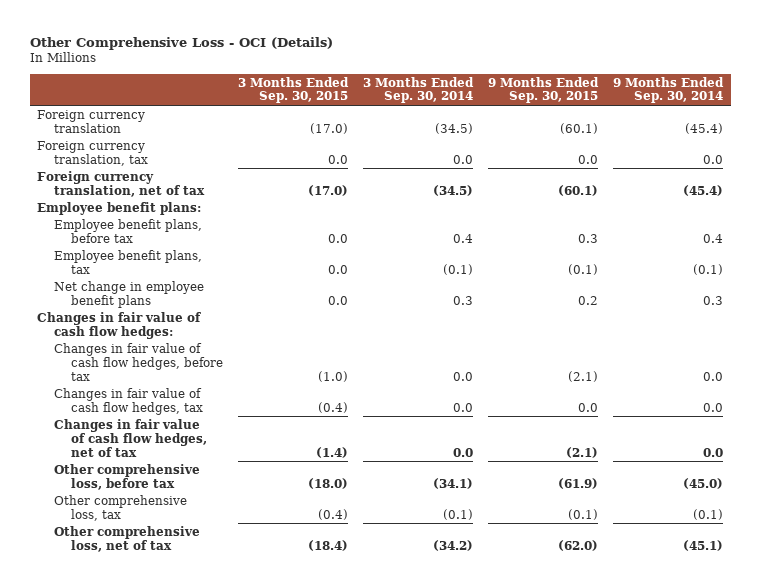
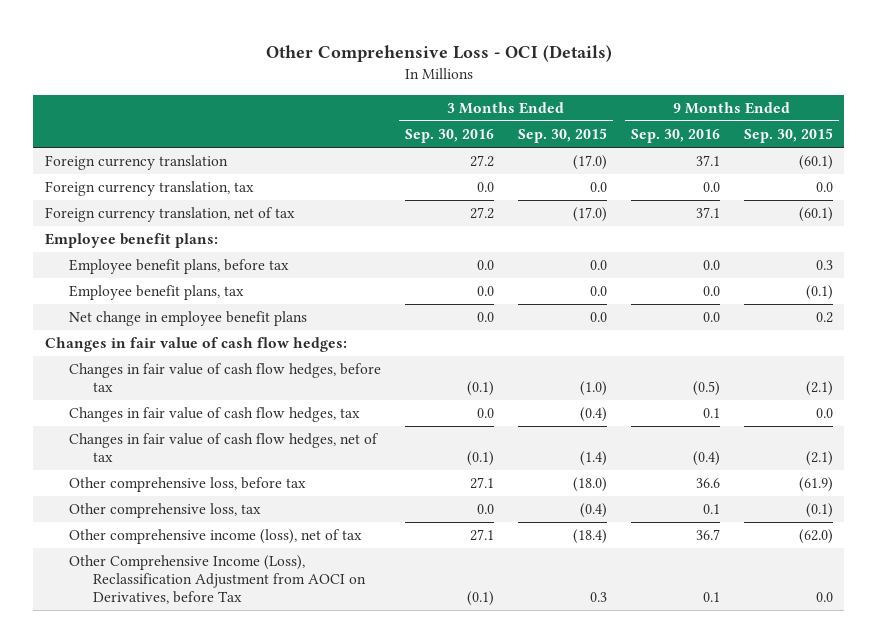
- | 3 Months Ended Sep. 30, 2015 | 3 Months Ended Sep. 30, 2014 | 9 Months Ended Sep. 30, 2015 | 9 Months Ended Sep. 30, 2014
+ | 3 Months Ended Sep. 30, 2016 | 3 Months Ended Sep. 30, 2015 | 9 Months Ended Sep. 30, 2016 | 9 Months Ended Sep. 30, 2015
- Other comprehensive loss, net of tax | (18.4) | (34.2) | (62.0) | (45.1)
+ Other comprehensive income (loss), net of tax | 27.1 | (18.4) | 36.7 | (62.0)
+ Other Comprehensive Income (Loss), Reclassification Adjustment from AOCI on Derivatives, before Tax | (0.1) | 0.3 | 0.1 | 0.0

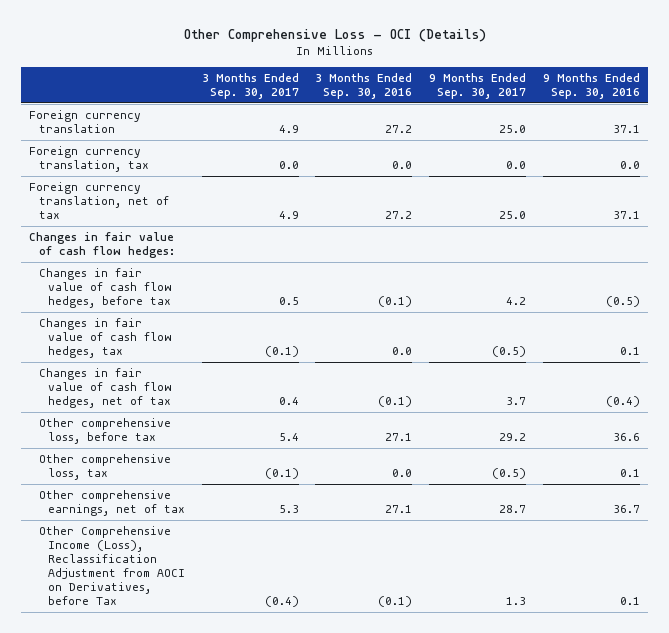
- | 3 Months Ended Sep. 30, 2016 | 3 Months Ended Sep. 30, 2015 | 9 Months Ended Sep. 30, 2016 | 9 Months Ended Sep. 30, 2015
+ | 3 Months Ended Sep. 30, 2017 | 3 Months Ended Sep. 30, 2016 | 9 Months Ended Sep. 30, 2017 | 9 Months Ended Sep. 30, 2016
- Employee benefit plans:
- Employee benefit plans, before tax | 0.0 | 0.0 | 0.0 | 0.3
- Employee benefit plans, tax | 0.0 | 0.0 | 0.0 | (0.1)
- Net change in employee benefit plans | 0.0 | 0.0 | 0.0 | 0.2
- Other comprehensive income (loss), net of tax | 27.1 | (18.4) | 36.7 | (62.0)
+ Other comprehensive earnings, net of tax | 5.3 | 27.1 | 28.7 | 36.7

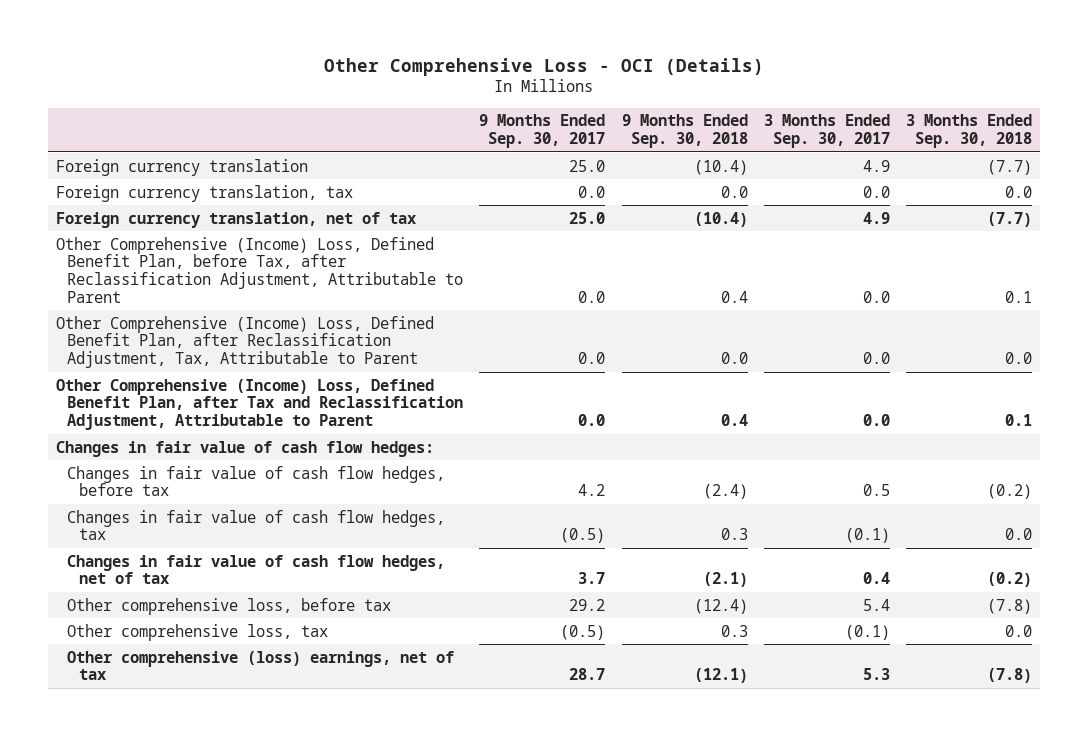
- | 3 Months Ended Sep. 30, 2017 | 3 Months Ended Sep. 30, 2016 | 9 Months Ended Sep. 30, 2017 | 9 Months Ended Sep. 30, 2016
+ | 9 Months Ended Sep. 30, 2017 | 9 Months Ended Sep. 30, 2018 | 3 Months Ended Sep. 30, 2017 | 3 Months Ended Sep. 30, 2018
+ Other Comprehensive (Income) Loss, Defined Benefit Plan, before Tax, after Reclassification Adjustment, Attributable to Parent | 0.0 | 0.4 | 0.0 | 0.1
+ Other Comprehensive (Income) Loss, Defined Benefit Plan, after Reclassification Adjustment, Tax, Attributable to Parent | 0.0 | 0.0 | 0.0 | 0.0
+ Other Comprehensive (Income) Loss, Defined Benefit Plan, after Tax and Reclassification Adjustment, Attributable to Parent | 0.0 | 0.4 | 0.0 | 0.1
- Other comprehensive earnings, net of tax | 5.3 | 27.1 | 28.7 | 36.7
- Other Comprehensive Income (Loss), Reclassification Adjustment from AOCI on Derivatives, before Tax | (0.4) | (0.1) | 1.3 | 0.1
+ Other comprehensive (loss) earnings, net of tax | 28.7 | (12.1) | 5.3 | (7.8)

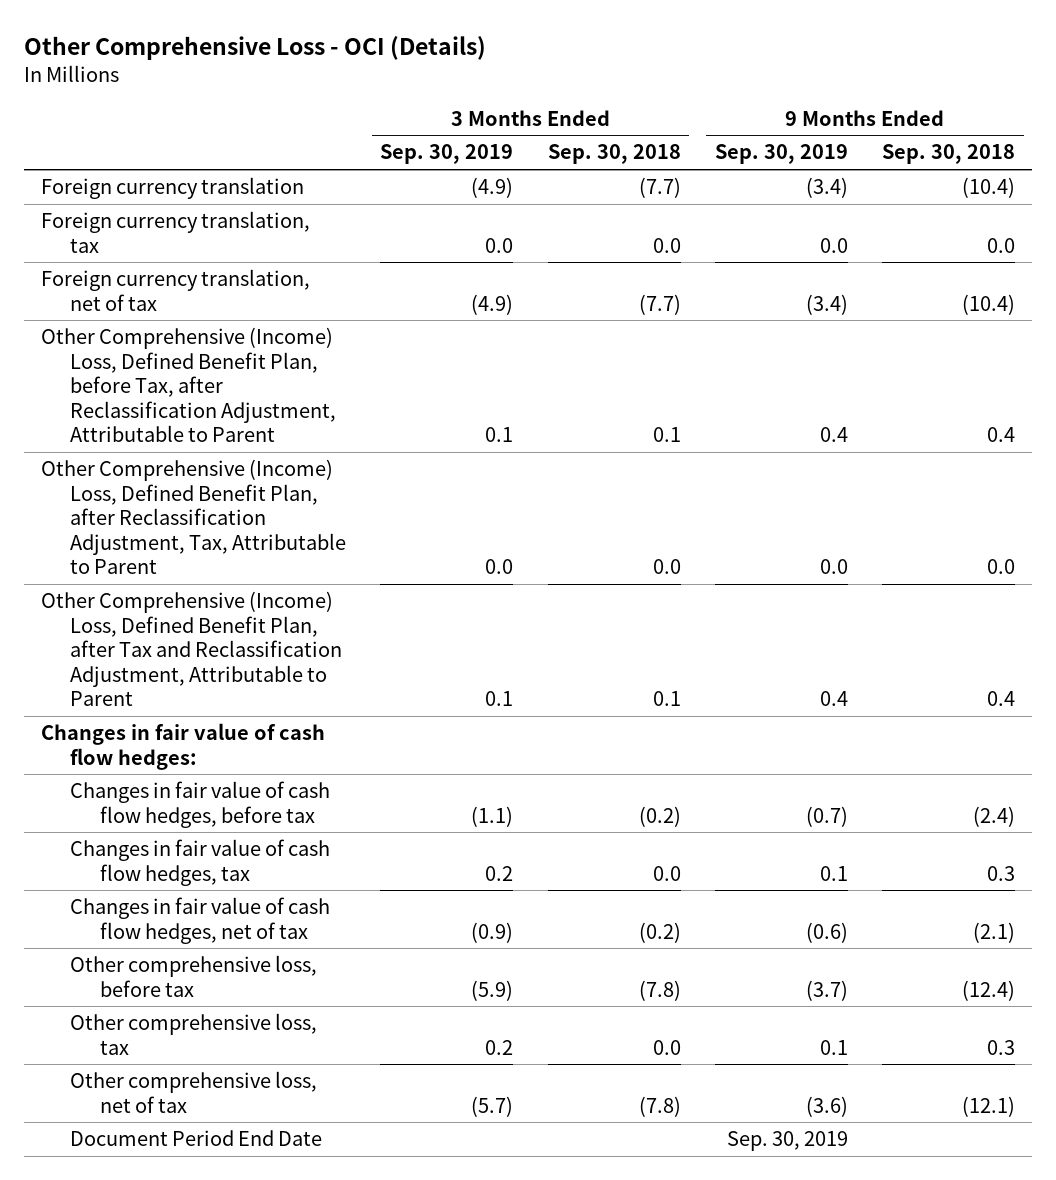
- | 9 Months Ended Sep. 30, 2017 | 9 Months Ended Sep. 30, 2018 | 3 Months Ended Sep. 30, 2017 | 3 Months Ended Sep. 30, 2018
+ | 3 Months Ended Sep. 30, 2019 | 3 Months Ended Sep. 30, 2018 | 9 Months Ended Sep. 30, 2019 | 9 Months Ended Sep. 30, 2018
- Other comprehensive (loss) earnings, net of tax | 28.7 | (12.1) | 5.3 | (7.8)
+ Other comprehensive loss, net of tax | (5.7) | (7.8) | (3.6) | (12.1)
+ Document Period End Date | | | Sep. 30, 2019 |

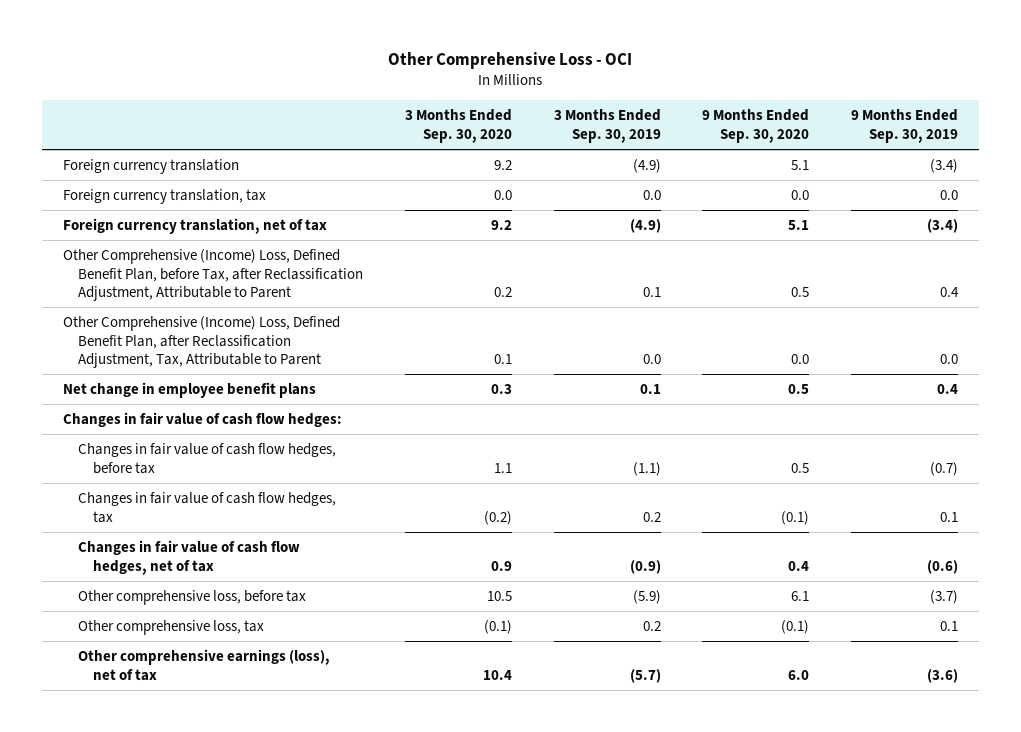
- Other Comprehensive Loss - OCI (Details)
+ Other Comprehensive Loss - OCI
- | 3 Months Ended Sep. 30, 2019 | 3 Months Ended Sep. 30, 2018 | 9 Months Ended Sep. 30, 2019 | 9 Months Ended Sep. 30, 2018
+ | 3 Months Ended Sep. 30, 2020 | 3 Months Ended Sep. 30, 2019 | 9 Months Ended Sep. 30, 2020 | 9 Months Ended Sep. 30, 2019
- Other Comprehensive (Income) Loss, Defined Benefit Plan, after Tax and Reclassification Adjustment, Attributable to Parent | 0.1 | 0.1 | 0.4 | 0.4
+ Net change in employee benefit plans | 0.3 | 0.1 | 0.5 | 0.4
- Other comprehensive loss, net of tax | (5.7) | (7.8) | (3.6) | (12.1)
- Document Period End Date | | | Sep. 30, 2019 |
+ Other comprehensive earnings (loss), net of tax | 10.4 | (5.7) | 6.0 | (3.6)

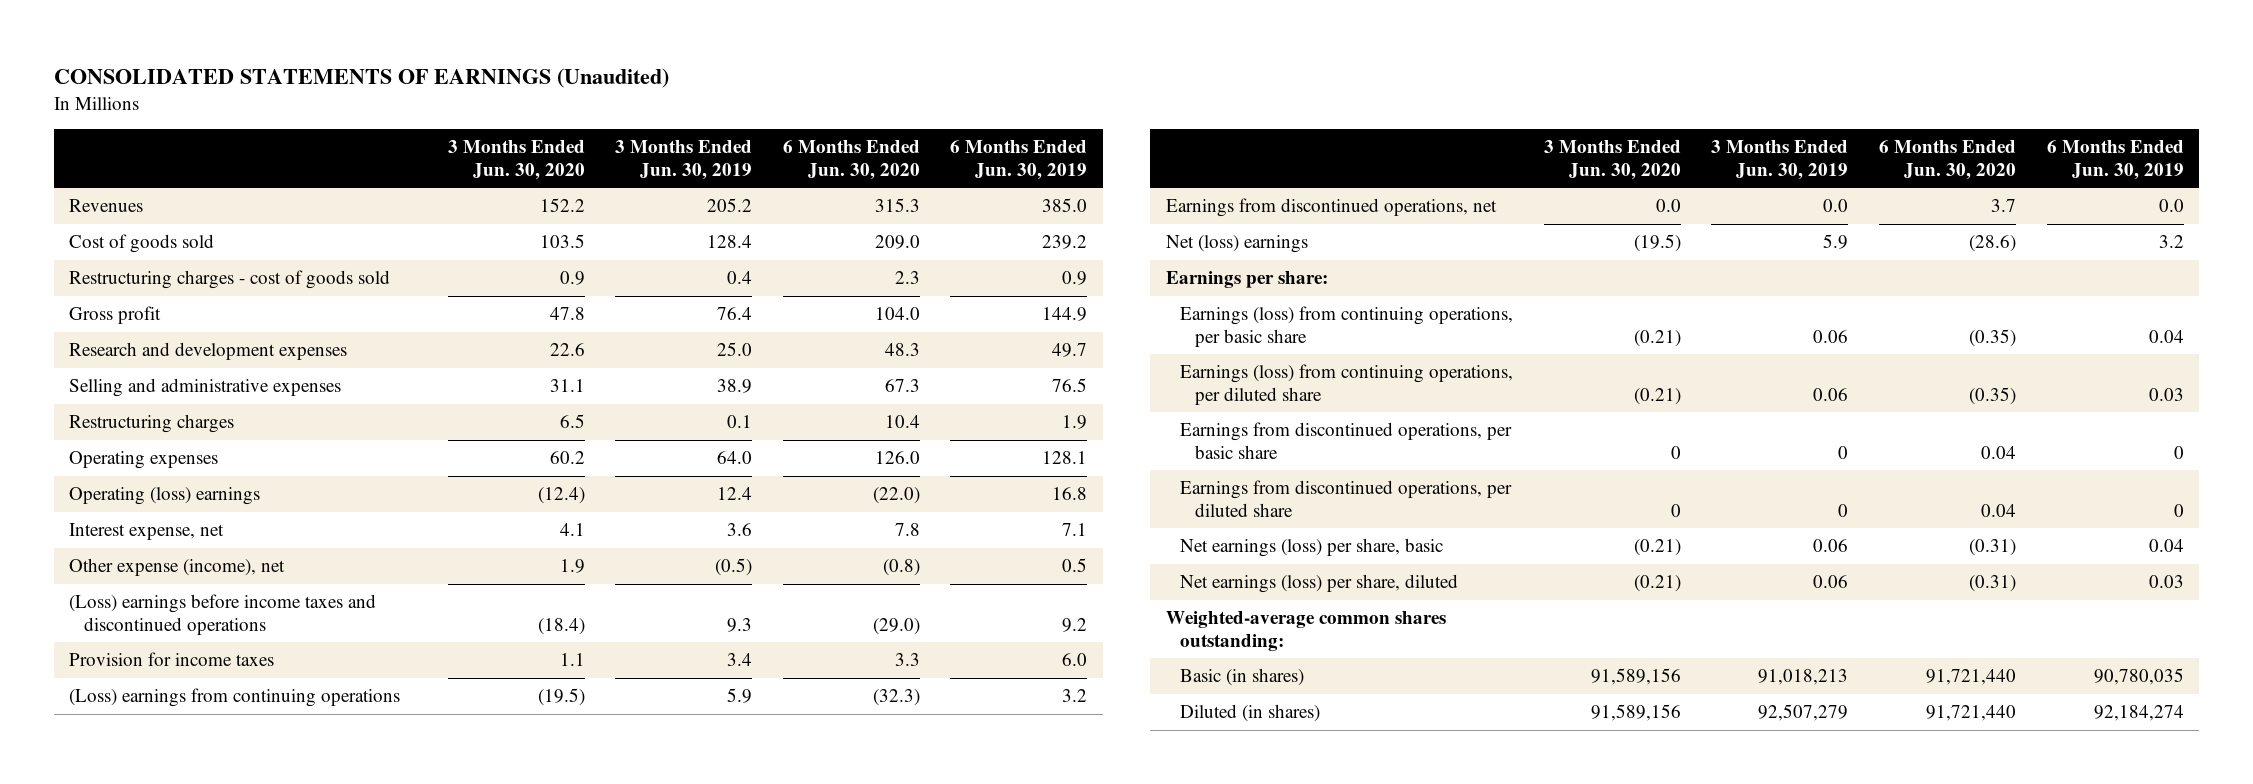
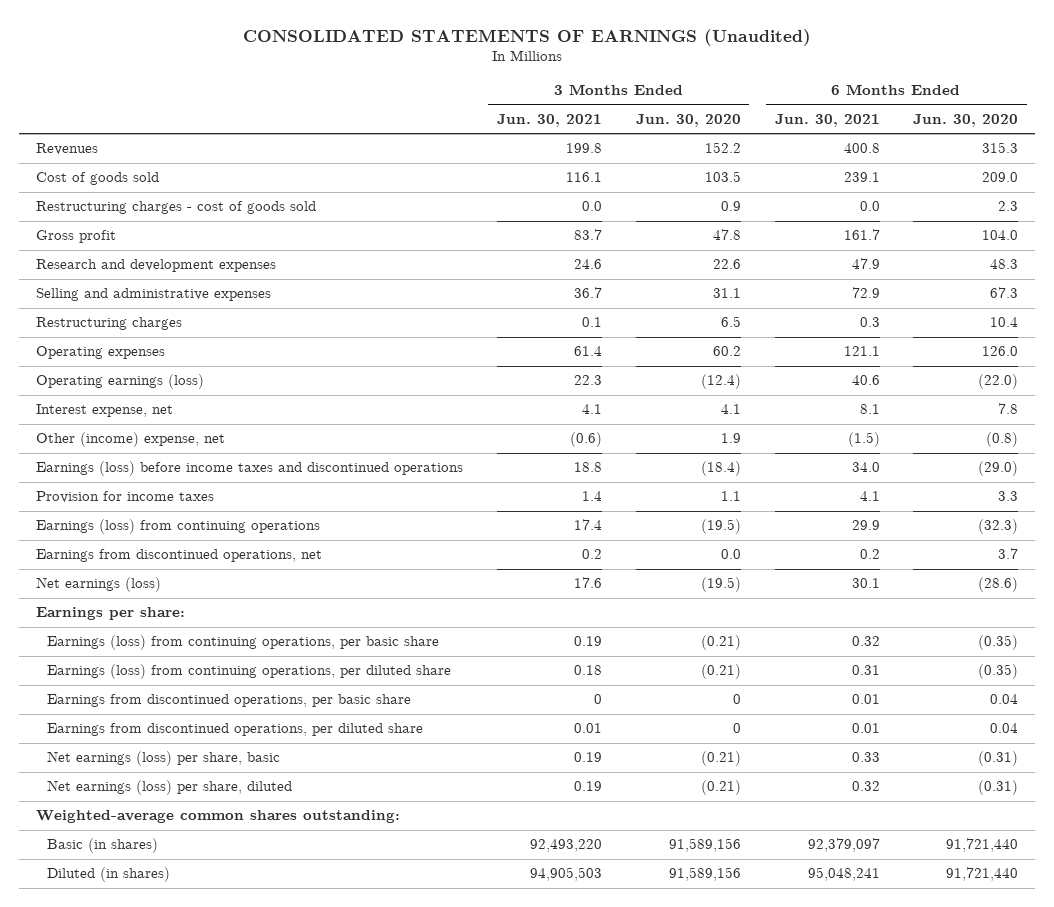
- | 3 Months Ended Jun. 30, 2020 | 3 Months Ended Jun. 30, 2019 | 6 Months Ended Jun. 30, 2020 | 6 Months Ended Jun. 30, 2019
+ | 3 Months Ended Jun. 30, 2021 | 3 Months Ended Jun. 30, 2020 | 6 Months Ended Jun. 30, 2021 | 6 Months Ended Jun. 30, 2020
- Operating (loss) earnings | (12.4) | 12.4 | (22.0) | 16.8
+ Operating earnings (loss) | 22.3 | (12.4) | 40.6 | (22.0)
- Other expense (income), net | 1.9 | (0.5) | (0.8) | 0.5
- (Loss) earnings before income taxes and discontinued operations | (18.4) | 9.3 | (29.0) | 9.2
+ Other (income) expense, net | (0.6) | 1.9 | (1.5) | (0.8)
+ Earnings (loss) before income taxes and discontinued operations | 18.8 | (18.4) | 34.0 | (29.0)
- (Loss) earnings from continuing operations | (19.5) | 5.9 | (32.3) | 3.2
+ Earnings (loss) from continuing operations | 17.4 | (19.5) | 29.9 | (32.3)
- Net (loss) earnings | (19.5) | 5.9 | (28.6) | 3.2
+ Net earnings (loss) | 17.6 | (19.5) | 30.1 | (28.6)

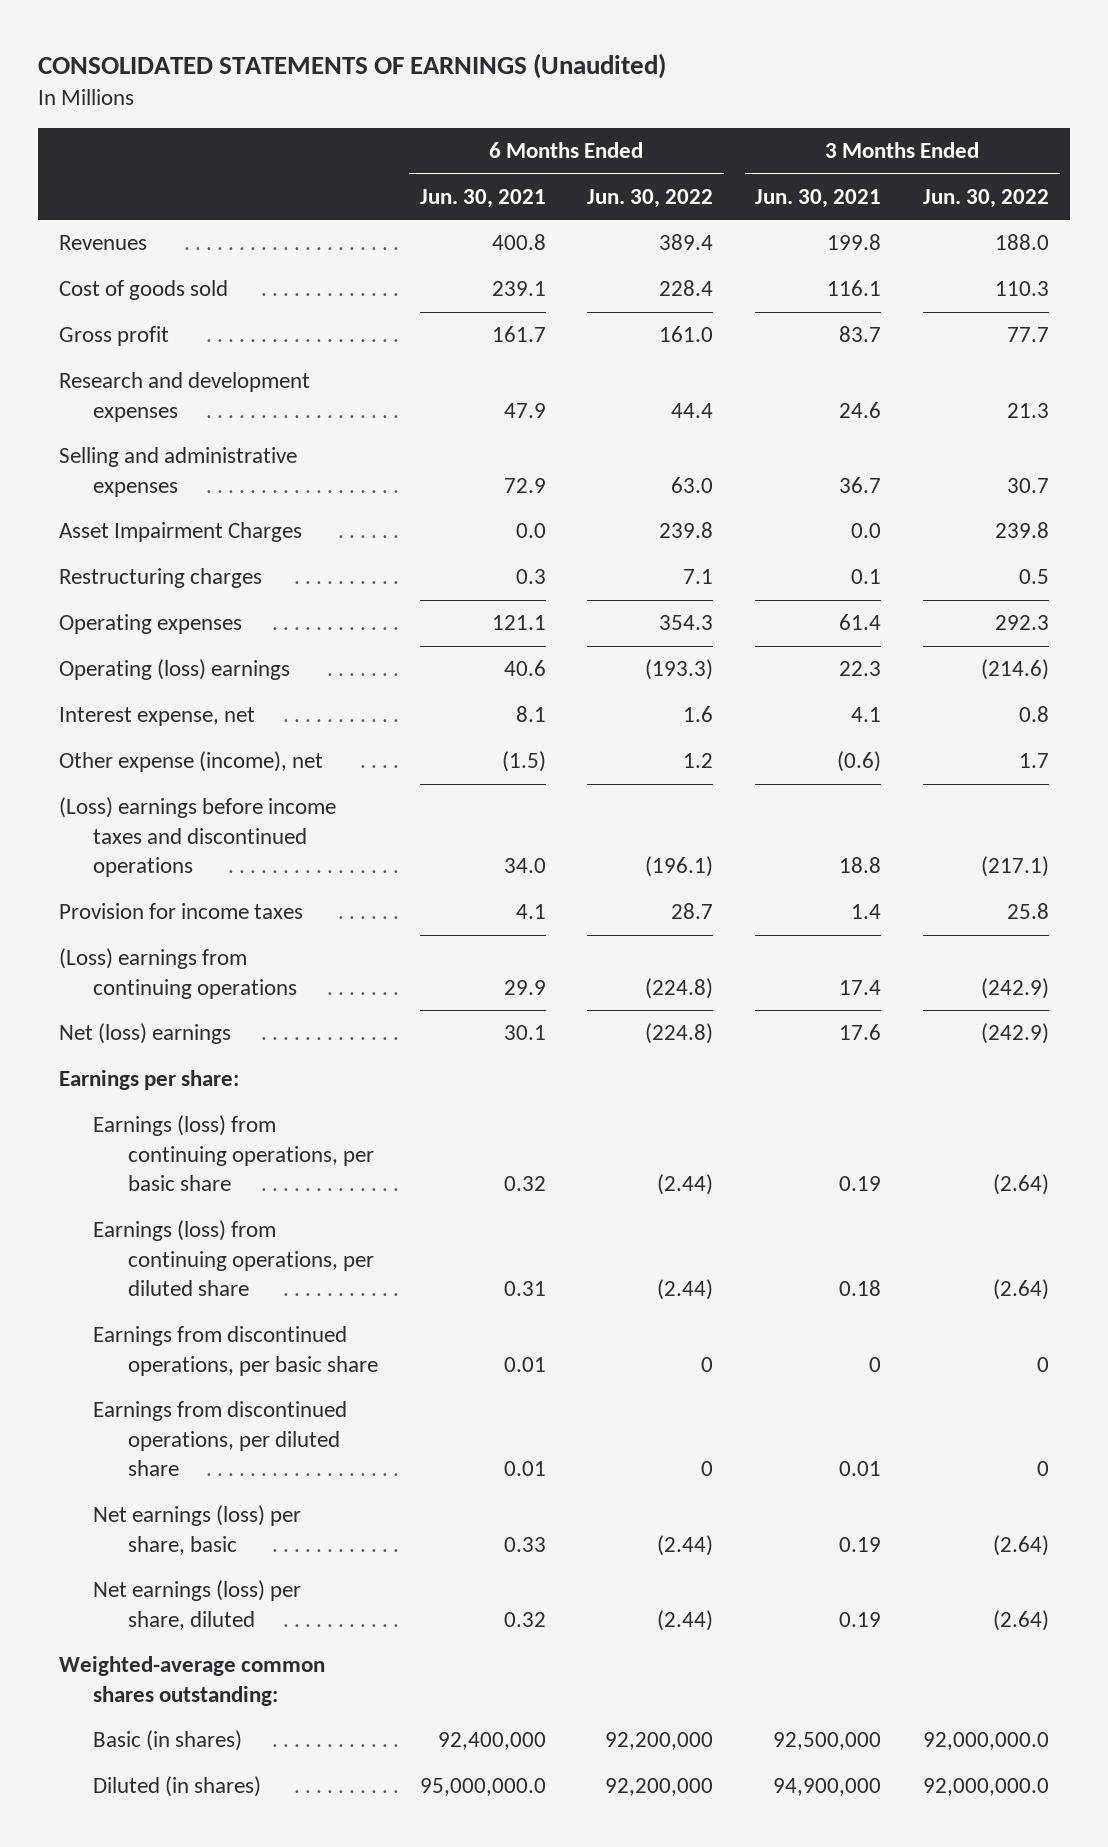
- | 3 Months Ended Jun. 30, 2021 | 3 Months Ended Jun. 30, 2020 | 6 Months Ended Jun. 30, 2021 | 6 Months Ended Jun. 30, 2020
+ | 6 Months Ended Jun. 30, 2021 | 6 Months Ended Jun. 30, 2022 | 3 Months Ended Jun. 30, 2021 | 3 Months Ended Jun. 30, 2022
- Restructuring charges - cost of goods sold | 0.0 | 0.9 | 0.0 | 2.3
+ Asset Impairment Charges | 0.0 | 239.8 | 0.0 | 239.8
- Operating earnings (loss) | 22.3 | (12.4) | 40.6 | (22.0)
+ Operating (loss) earnings | 40.6 | (193.3) | 22.3 | (214.6)
- Other (income) expense, net | (0.6) | 1.9 | (1.5) | (0.8)
- Earnings (loss) before income taxes and discontinued operations | 18.8 | (18.4) | 34.0 | (29.0)
+ Other expense (income), net | (1.5) | 1.2 | (0.6) | 1.7
+ (Loss) earnings before income taxes and discontinued operations | 34.0 | (196.1) | 18.8 | (217.1)
- Earnings (loss) from continuing operations | 17.4 | (19.5) | 29.9 | (32.3)
- Earnings from discontinued operations, net | 0.2 | 0.0 | 0.2 | 3.7
- Net earnings (loss) | 17.6 | (19.5) | 30.1 | (28.6)
+ (Loss) earnings from continuing operations | 29.9 | (224.8) | 17.4 | (242.9)
+ Net (loss) earnings | 30.1 | (224.8) | 17.6 | (242.9)
- Basic (in shares) | 92,493,220 | 91,589,156 | 92,379,097 | 91,721,440
- Diluted (in shares) | 94,905,503 | 91,589,156 | 95,048,241 | 91,721,440
+ Basic (in shares) | 92,400,000 | 92,200,000 | 92,500,000 | 92,000,000.0
+ Diluted (in shares) | 95,000,000.0 | 92,200,000 | 94,900,000 | 92,000,000.0

